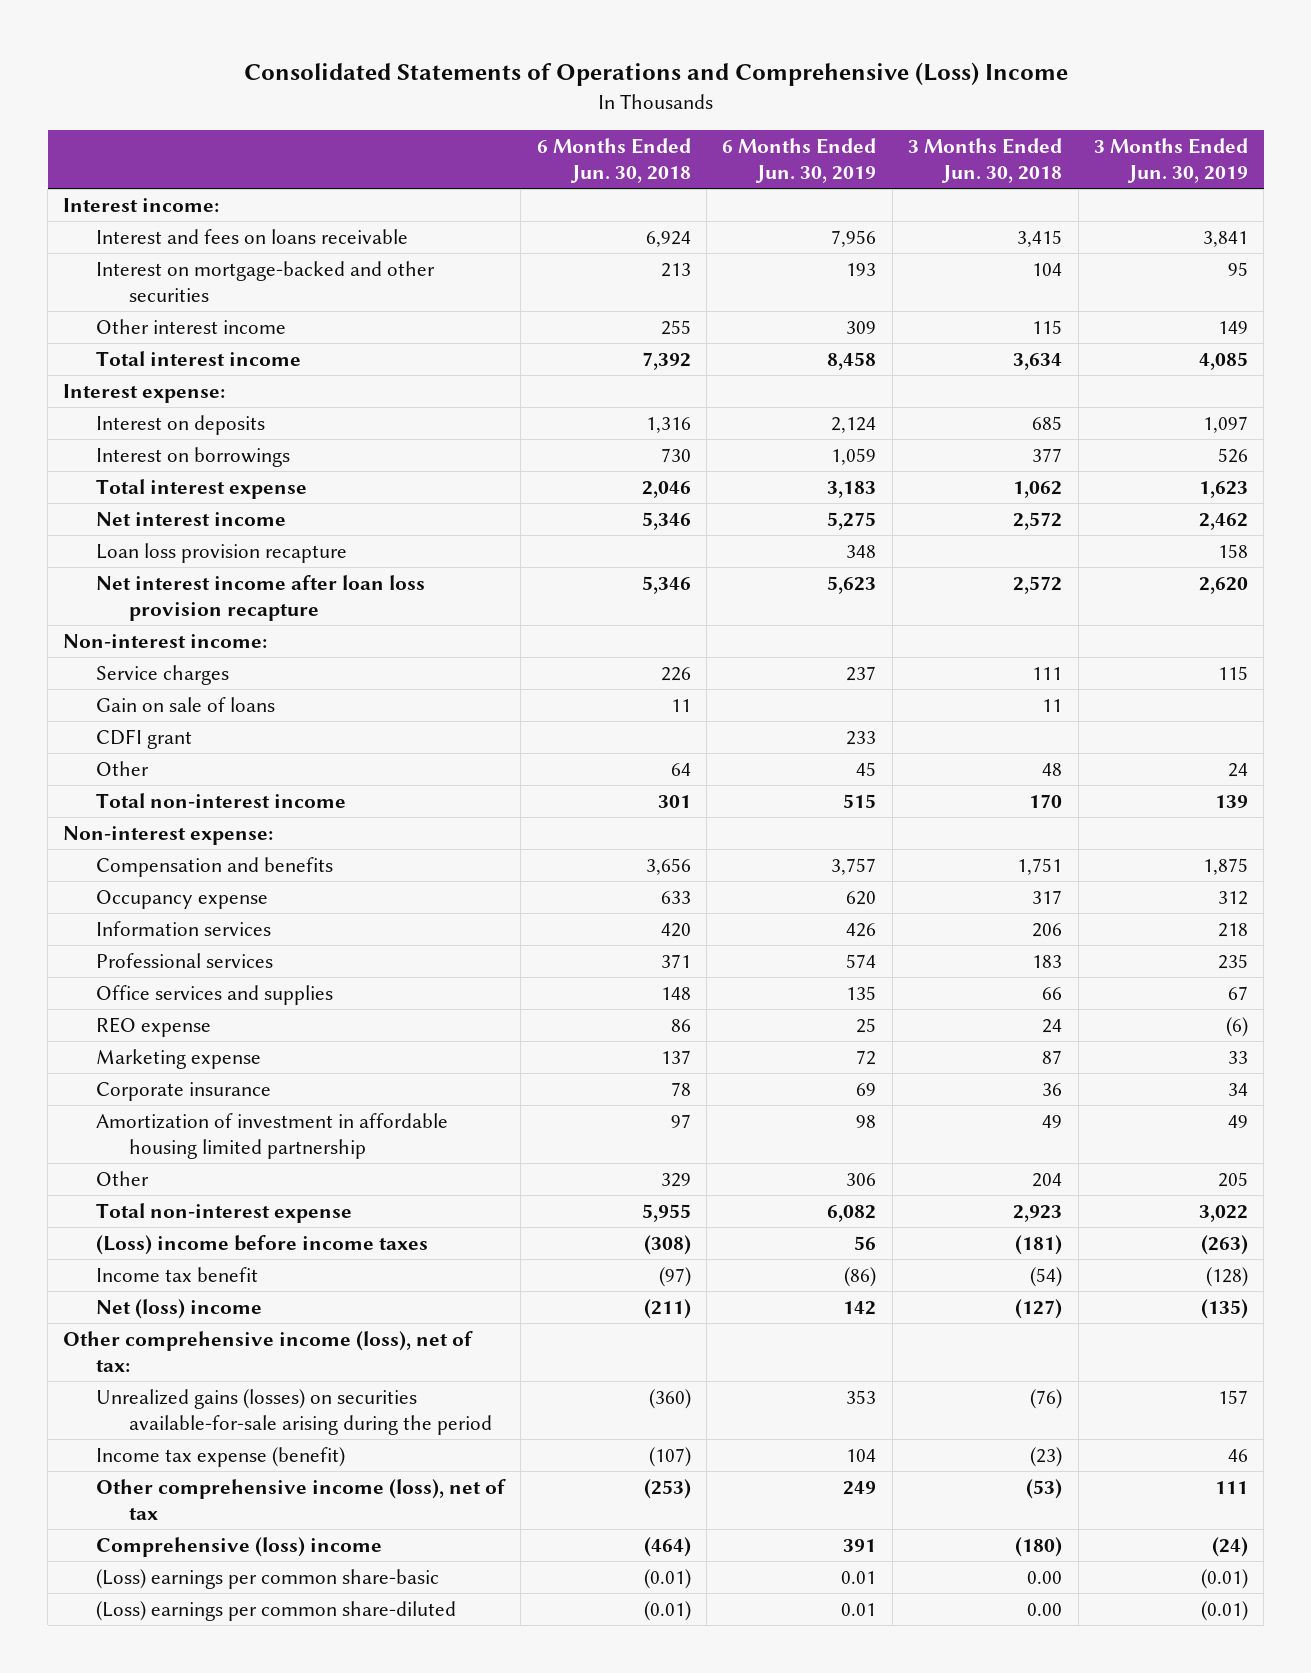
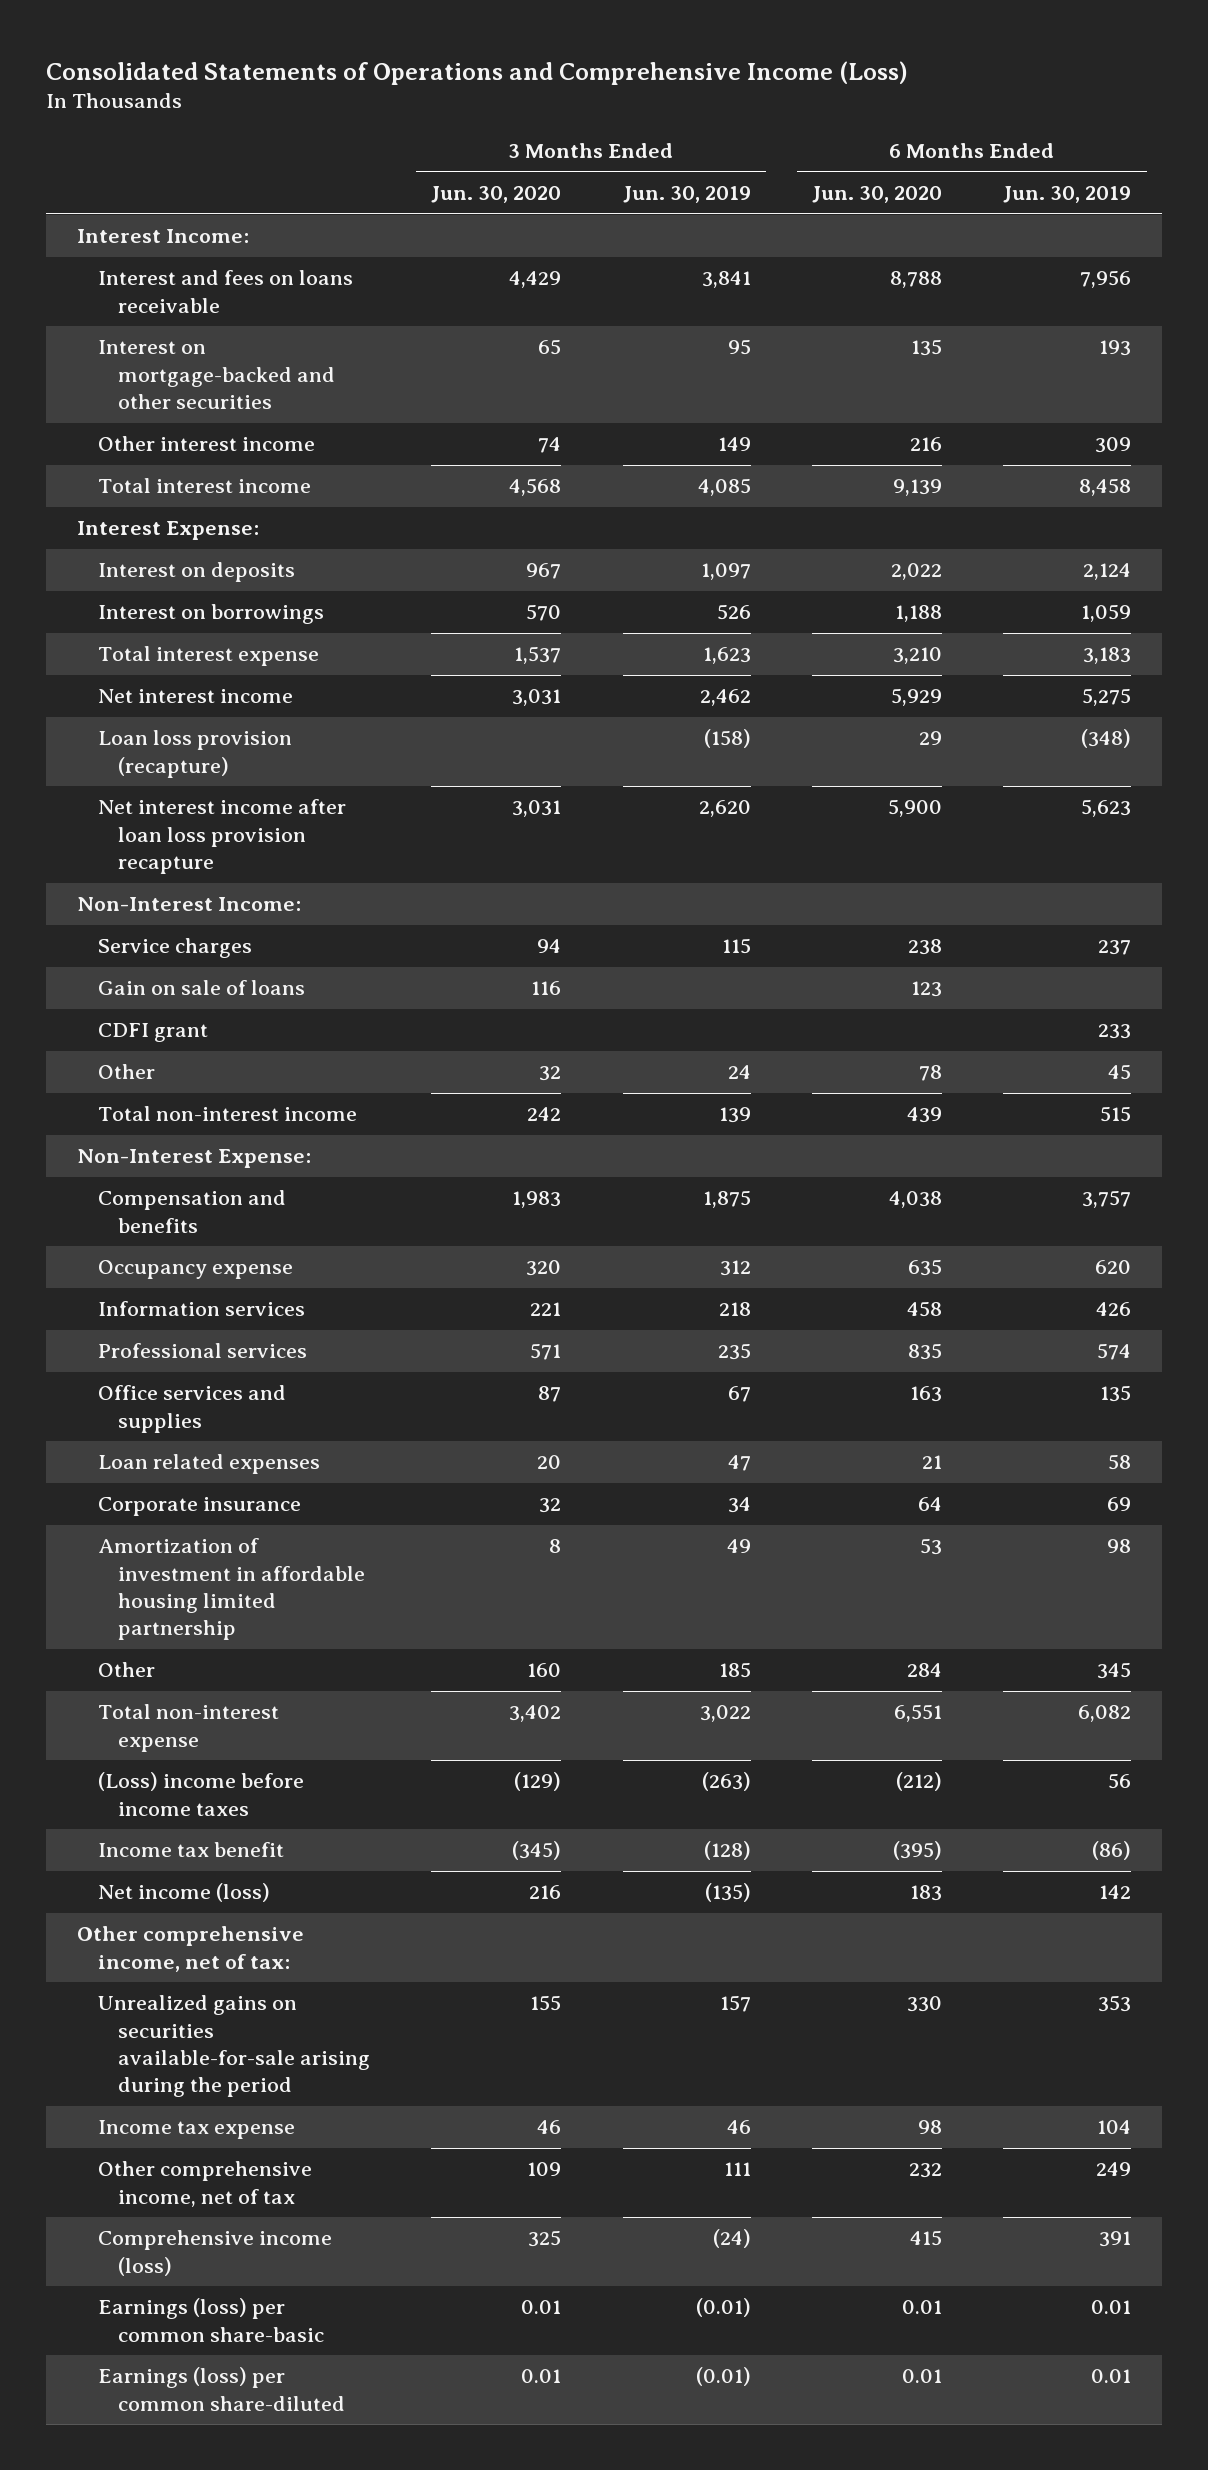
- Consolidated Statements of Operations and Comprehensive (Loss) Income
+ Consolidated Statements of Operations and Comprehensive Income (Loss)
- | 6 Months Ended Jun. 30, 2018 | 6 Months Ended Jun. 30, 2019 | 3 Months Ended Jun. 30, 2018 | 3 Months Ended Jun. 30, 2019
+ | 3 Months Ended Jun. 30, 2020 | 3 Months Ended Jun. 30, 2019 | 6 Months Ended Jun. 30, 2020 | 6 Months Ended Jun. 30, 2019
- Interest income:
+ Interest Income:
- Interest expense:
+ Interest Expense:
- Loan loss provision recapture | | 348 | | 158
+ Loan loss provision (recapture) | | (158) | 29 | (348)
- Non-interest income:
+ Non-Interest Income:
- Non-interest expense:
+ Non-Interest Expense:
- REO expense | 86 | 25 | 24 | (6)
- Marketing expense | 137 | 72 | 87 | 33
+ Loan related expenses | 20 | 47 | 21 | 58
- Other | 329 | 306 | 204 | 205
+ Other | 160 | 185 | 284 | 345
- Net (loss) income | (211) | 142 | (127) | (135)
- Other comprehensive income (loss), net of tax:
- Unrealized gains (losses) on securities available-for-sale arising during the period | (360) | 353 | (76) | 157
- Income tax expense (benefit) | (107) | 104 | (23) | 46
- Other comprehensive income (loss), net of tax | (253) | 249 | (53) | 111
- Comprehensive (loss) income | (464) | 391 | (180) | (24)
- (Loss) earnings per common share-basic | (0.01) | 0.01 | 0.00 | (0.01)
- (Loss) earnings per common share-diluted | (0.01) | 0.01 | 0.00 | (0.01)
+ Net income (loss) | 216 | (135) | 183 | 142
+ Other comprehensive income, net of tax:
+ Unrealized gains on securities available-for-sale arising during the period | 155 | 157 | 330 | 353
+ Income tax expense | 46 | 46 | 98 | 104
+ Other comprehensive income, net of tax | 109 | 111 | 232 | 249
+ Comprehensive income (loss) | 325 | (24) | 415 | 391
+ Earnings (loss) per common share-basic | 0.01 | (0.01) | 0.01 | 0.01
+ Earnings (loss) per common share-diluted | 0.01 | (0.01) | 0.01 | 0.01

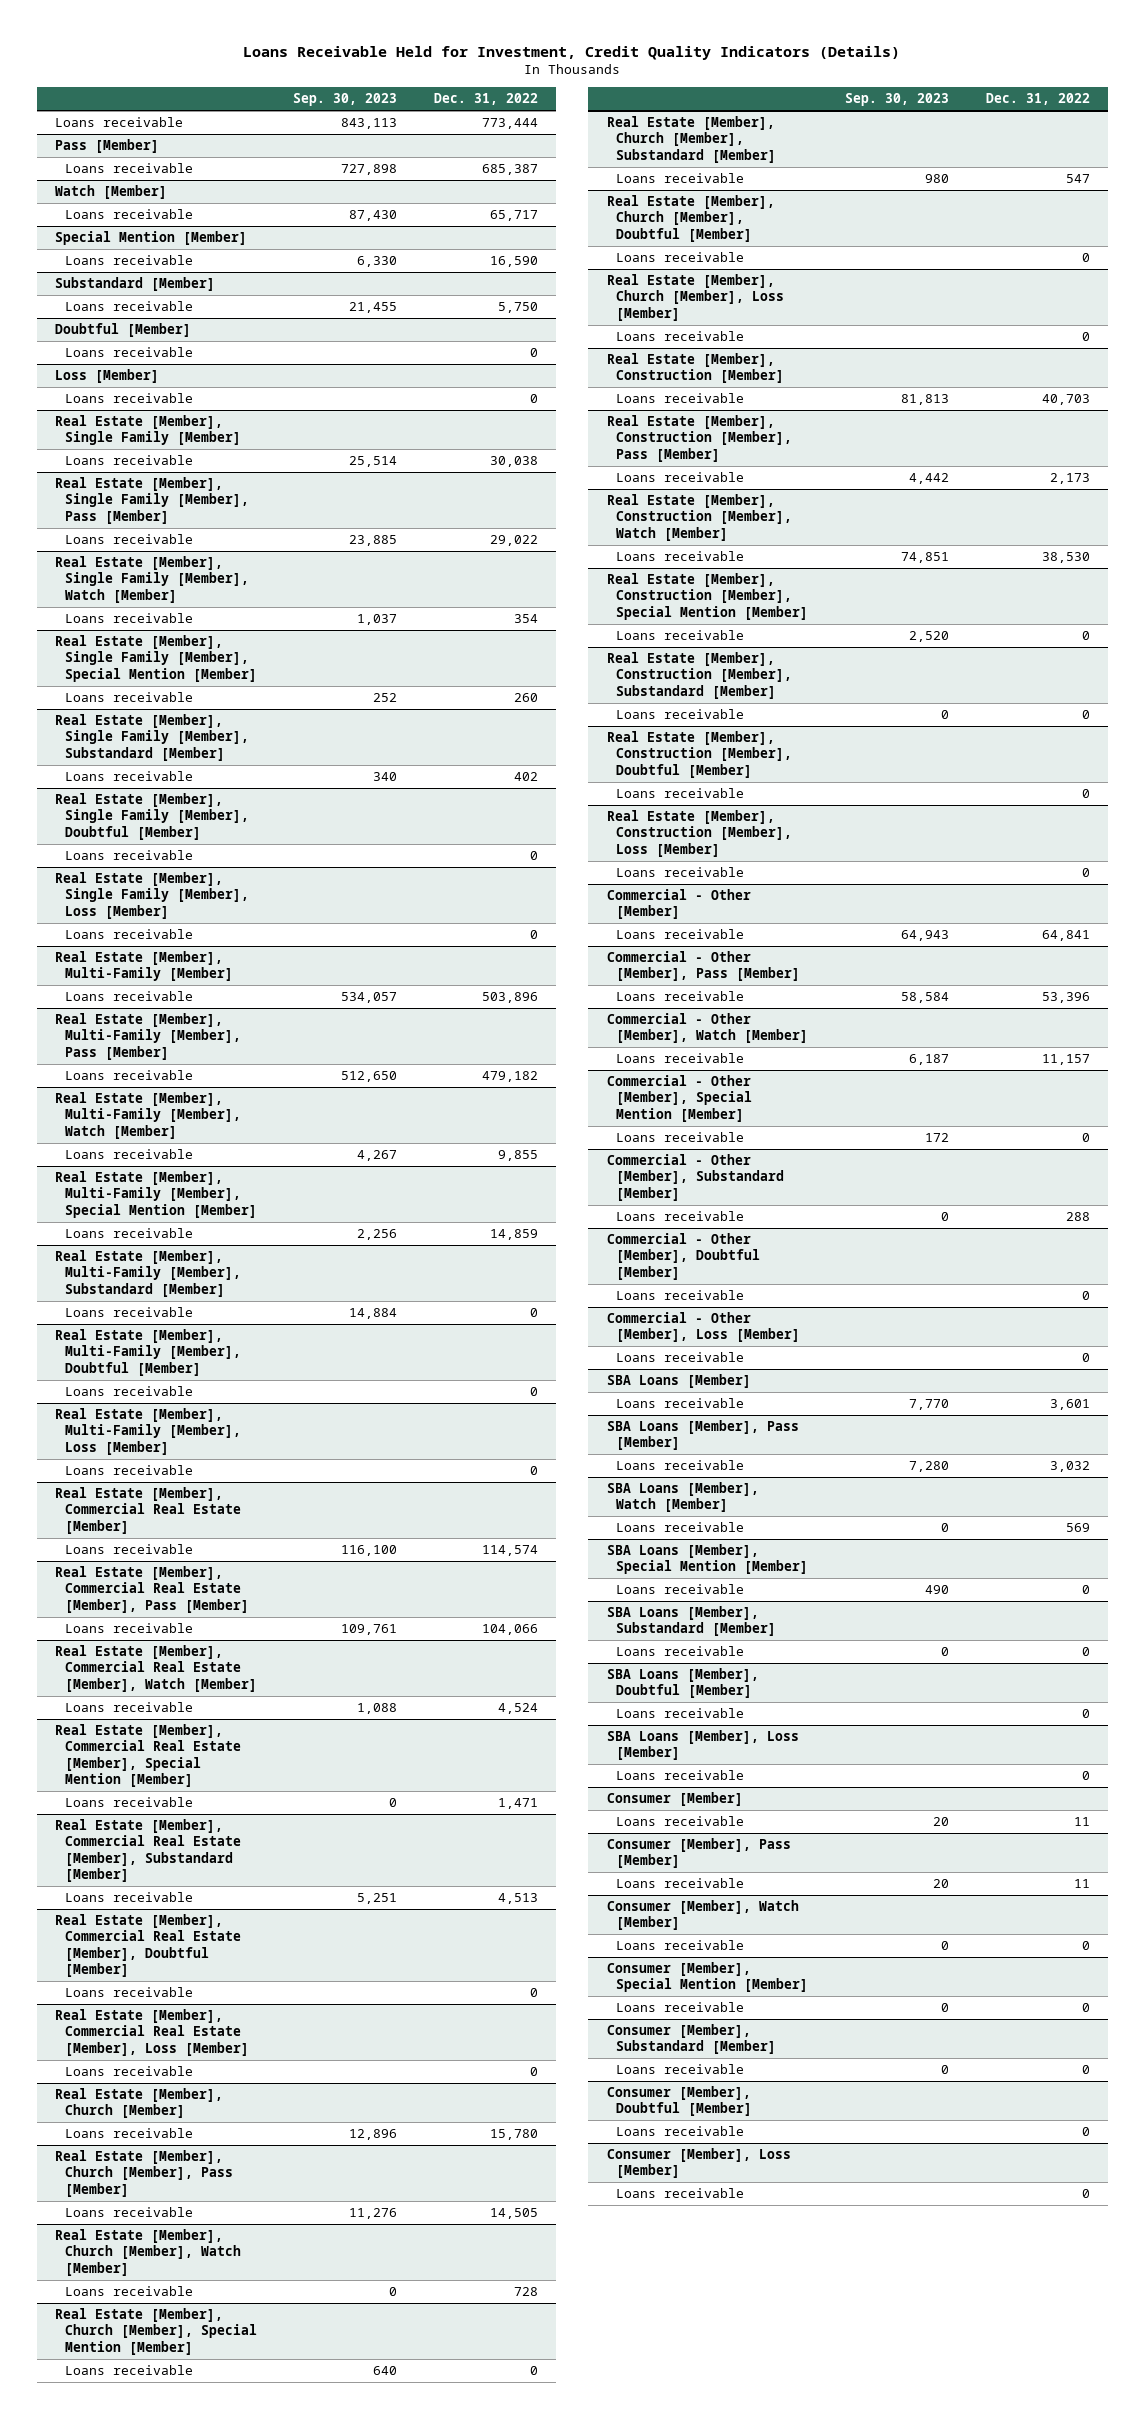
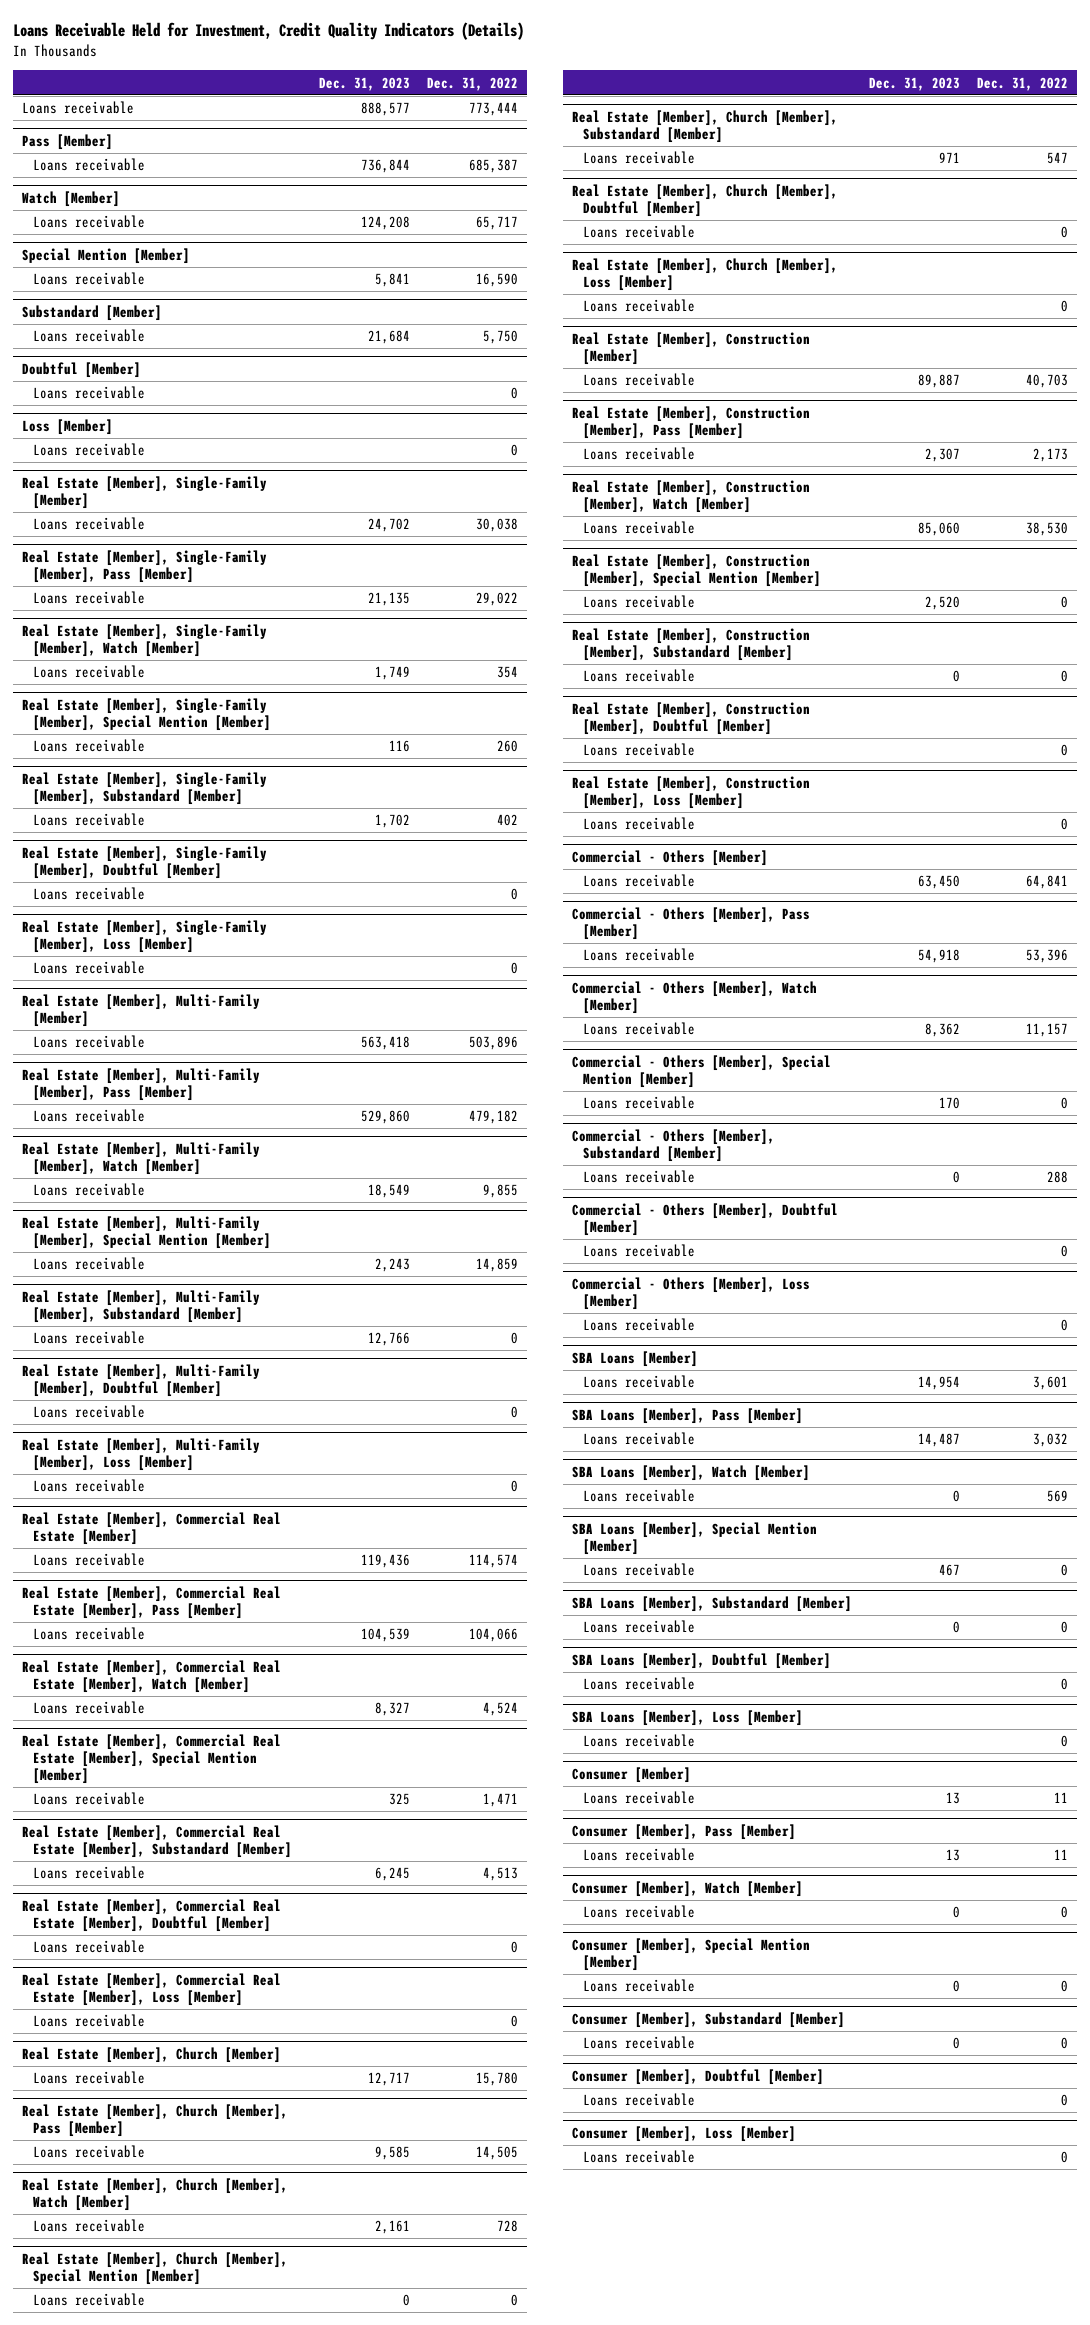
- | Sep. 30, 2023 | Dec. 31, 2022
+ | Dec. 31, 2023 | Dec. 31, 2022
- Real Estate [Member], Single Family [Member]
+ Real Estate [Member], Single-Family [Member]
- Real Estate [Member], Single Family [Member], Pass [Member]
+ Real Estate [Member], Single-Family [Member], Pass [Member]
- Real Estate [Member], Single Family [Member], Watch [Member]
+ Real Estate [Member], Single-Family [Member], Watch [Member]
- Real Estate [Member], Single Family [Member], Special Mention [Member]
+ Real Estate [Member], Single-Family [Member], Special Mention [Member]
- Real Estate [Member], Single Family [Member], Substandard [Member]
+ Real Estate [Member], Single-Family [Member], Substandard [Member]
- Real Estate [Member], Single Family [Member], Doubtful [Member]
+ Real Estate [Member], Single-Family [Member], Doubtful [Member]
- Real Estate [Member], Single Family [Member], Loss [Member]
+ Real Estate [Member], Single-Family [Member], Loss [Member]
- Commercial - Other [Member]
+ Commercial - Others [Member]
- Commercial - Other [Member], Pass [Member]
+ Commercial - Others [Member], Pass [Member]
- Commercial - Other [Member], Watch [Member]
+ Commercial - Others [Member], Watch [Member]
- Commercial - Other [Member], Special Mention [Member]
+ Commercial - Others [Member], Special Mention [Member]
- Commercial - Other [Member], Substandard [Member]
+ Commercial - Others [Member], Substandard [Member]
- Commercial - Other [Member], Doubtful [Member]
+ Commercial - Others [Member], Doubtful [Member]
- Commercial - Other [Member], Loss [Member]
+ Commercial - Others [Member], Loss [Member]

